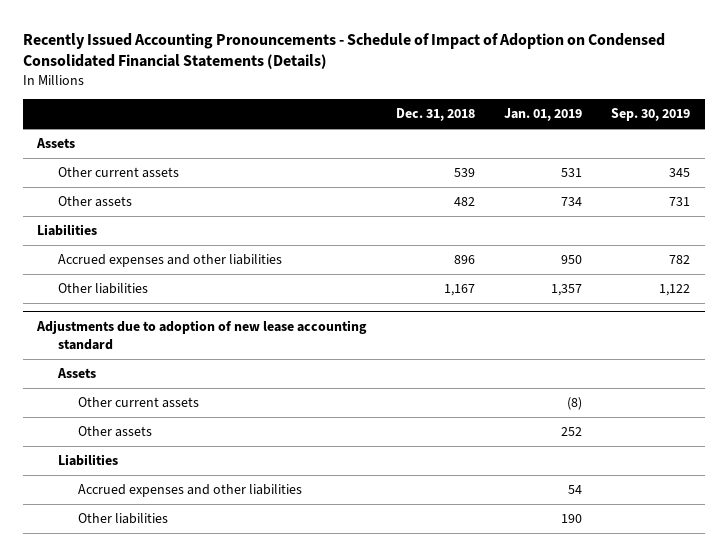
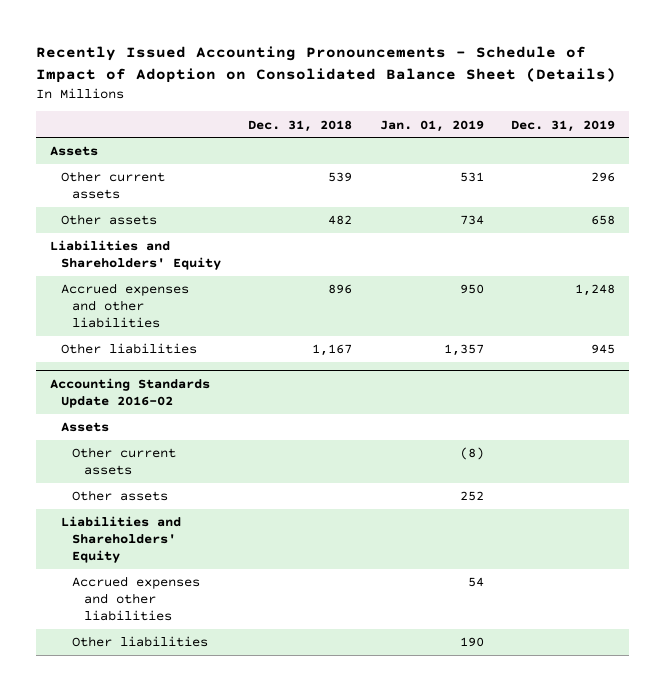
- Recently Issued Accounting Pronouncements - Schedule of Impact of Adoption on Condensed Consolidated Financial Statements (Details)
+ Recently Issued Accounting Pronouncements - Schedule of Impact of Adoption on Consolidated Balance Sheet (Details)
- | Dec. 31, 2018 | Jan. 01, 2019 | Sep. 30, 2019
+ | Dec. 31, 2018 | Jan. 01, 2019 | Dec. 31, 2019
- Liabilities
+ Liabilities and Shareholders' Equity
- Adjustments due to adoption of new lease accounting standard
+ Accounting Standards Update 2016-02
- Liabilities
+ Liabilities and Shareholders' Equity

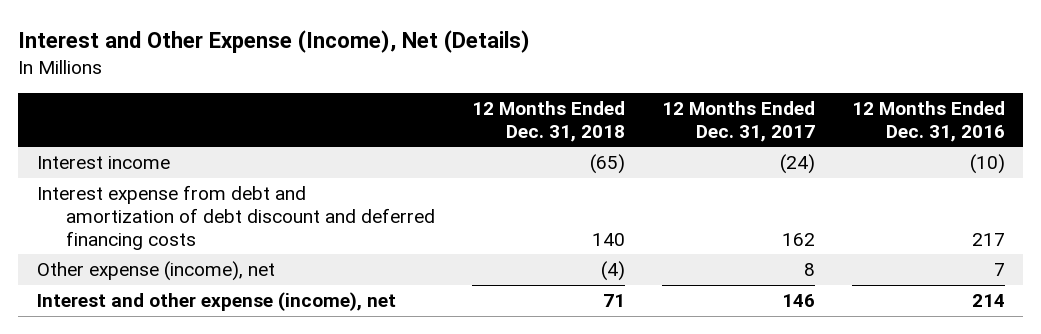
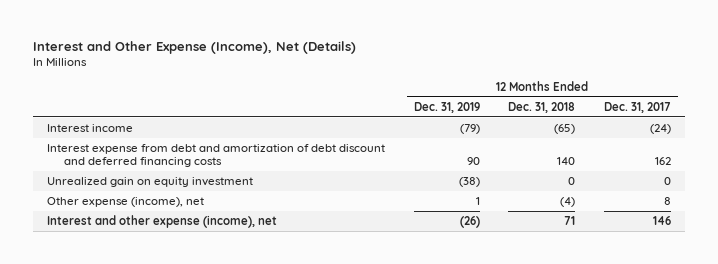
- | 12 Months Ended Dec. 31, 2018 | 12 Months Ended Dec. 31, 2017 | 12 Months Ended Dec. 31, 2016
+ | 12 Months Ended Dec. 31, 2019 | 12 Months Ended Dec. 31, 2018 | 12 Months Ended Dec. 31, 2017
+ Unrealized gain on equity investment | (38) | 0 | 0

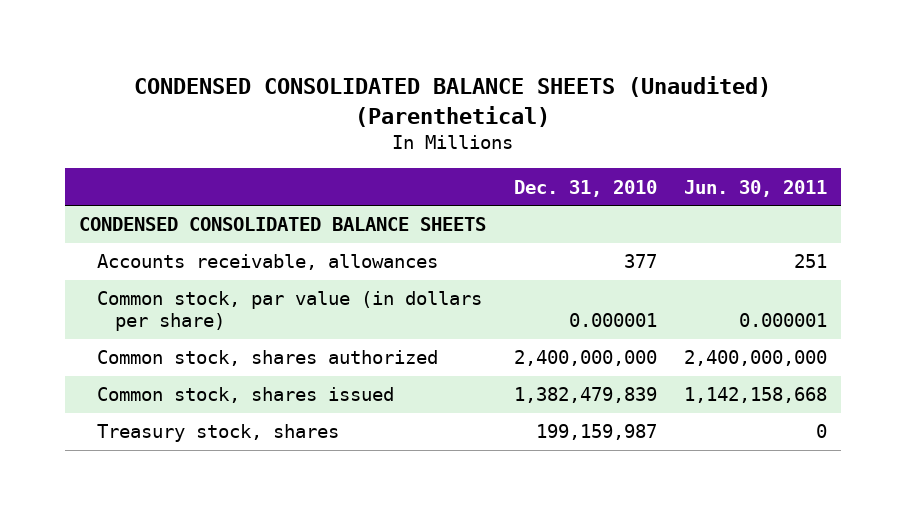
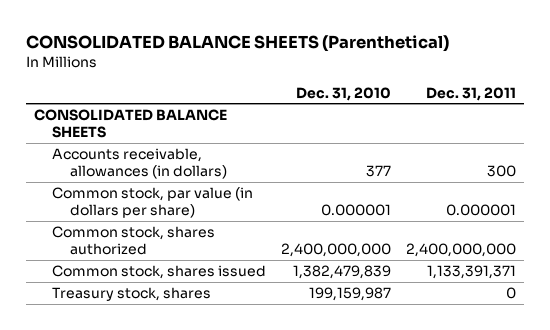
- CONDENSED CONSOLIDATED BALANCE SHEETS (Unaudited) (Parenthetical)
+ CONSOLIDATED BALANCE SHEETS (Parenthetical)
- | Dec. 31, 2010 | Jun. 30, 2011
+ | Dec. 31, 2010 | Dec. 31, 2011
- CONDENSED CONSOLIDATED BALANCE SHEETS
- Accounts receivable, allowances | 377 | 251
+ CONSOLIDATED BALANCE SHEETS
+ Accounts receivable, allowances (in dollars) | 377 | 300

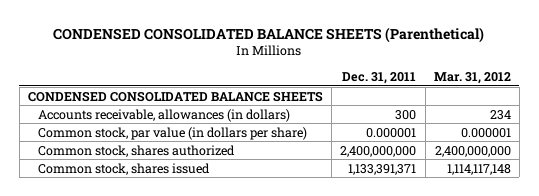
- CONSOLIDATED BALANCE SHEETS (Parenthetical)
+ CONDENSED CONSOLIDATED BALANCE SHEETS (Parenthetical)
- | Dec. 31, 2010 | Dec. 31, 2011
+ | Dec. 31, 2011 | Mar. 31, 2012
- CONSOLIDATED BALANCE SHEETS
+ CONDENSED CONSOLIDATED BALANCE SHEETS
- Treasury stock, shares | 199,159,987 | 0

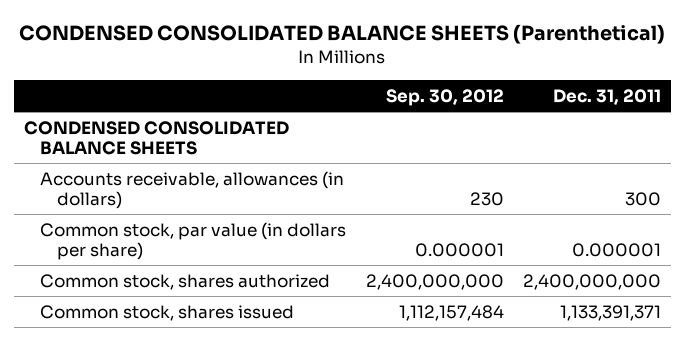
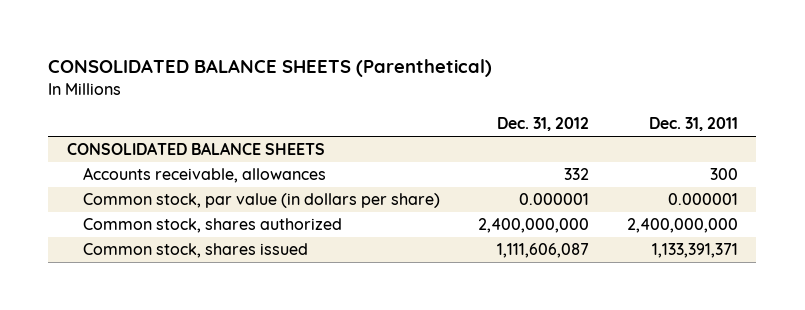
- CONDENSED CONSOLIDATED BALANCE SHEETS (Parenthetical)
+ CONSOLIDATED BALANCE SHEETS (Parenthetical)
- | Sep. 30, 2012 | Dec. 31, 2011
+ | Dec. 31, 2012 | Dec. 31, 2011
- CONDENSED CONSOLIDATED BALANCE SHEETS
- Accounts receivable, allowances (in dollars) | 230 | 300
+ CONSOLIDATED BALANCE SHEETS
+ Accounts receivable, allowances | 332 | 300

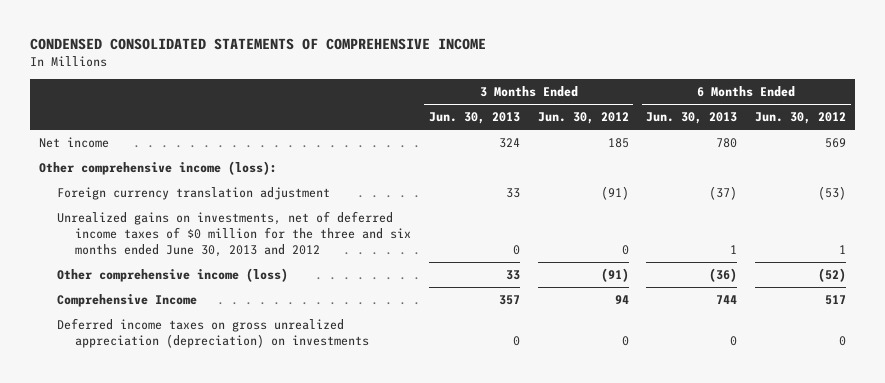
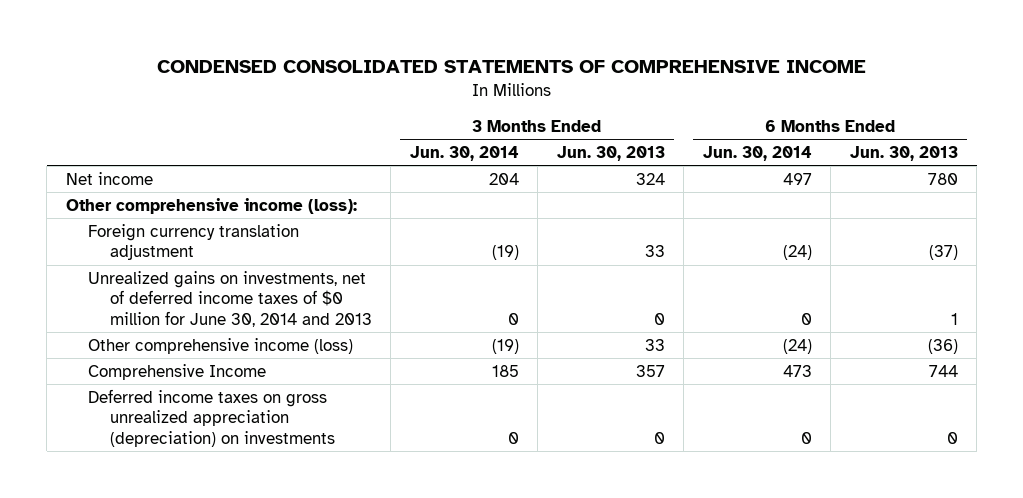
- | 3 Months Ended Jun. 30, 2013 | 3 Months Ended Jun. 30, 2012 | 6 Months Ended Jun. 30, 2013 | 6 Months Ended Jun. 30, 2012
+ | 3 Months Ended Jun. 30, 2014 | 3 Months Ended Jun. 30, 2013 | 6 Months Ended Jun. 30, 2014 | 6 Months Ended Jun. 30, 2013
- Unrealized gains on investments, net of deferred income taxes of $0 million for the three and six months ended June 30, 2013 and 2012 | 0 | 0 | 1 | 1
+ Unrealized gains on investments, net of deferred income taxes of $0 million for June 30, 2014 and 2013 | 0 | 0 | 0 | 1

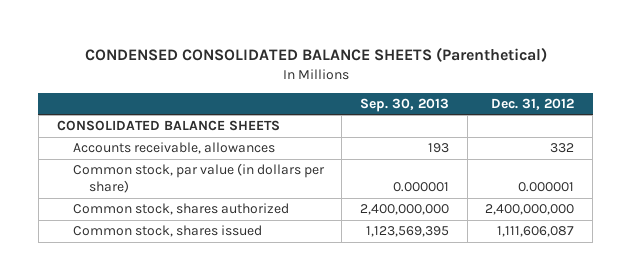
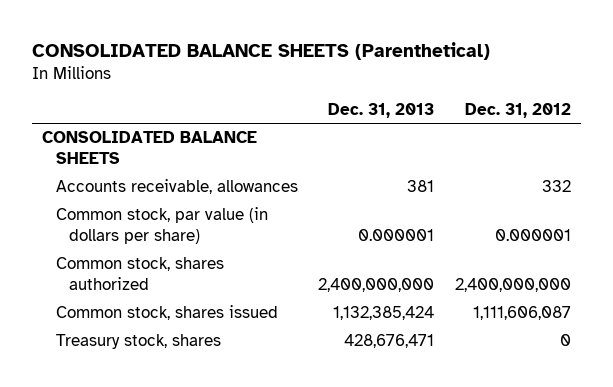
- CONDENSED CONSOLIDATED BALANCE SHEETS (Parenthetical)
+ CONSOLIDATED BALANCE SHEETS (Parenthetical)
- | Sep. 30, 2013 | Dec. 31, 2012
+ | Dec. 31, 2013 | Dec. 31, 2012
+ Treasury stock, shares | 428,676,471 | 0

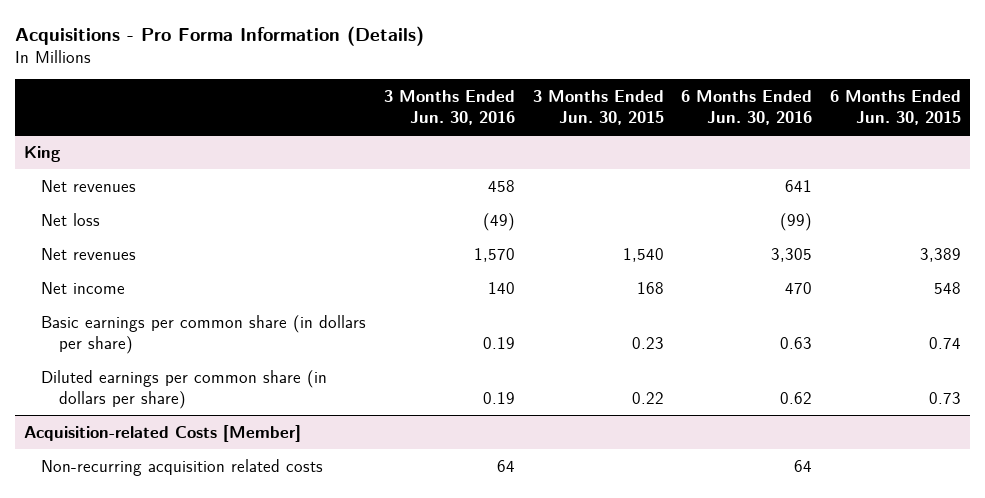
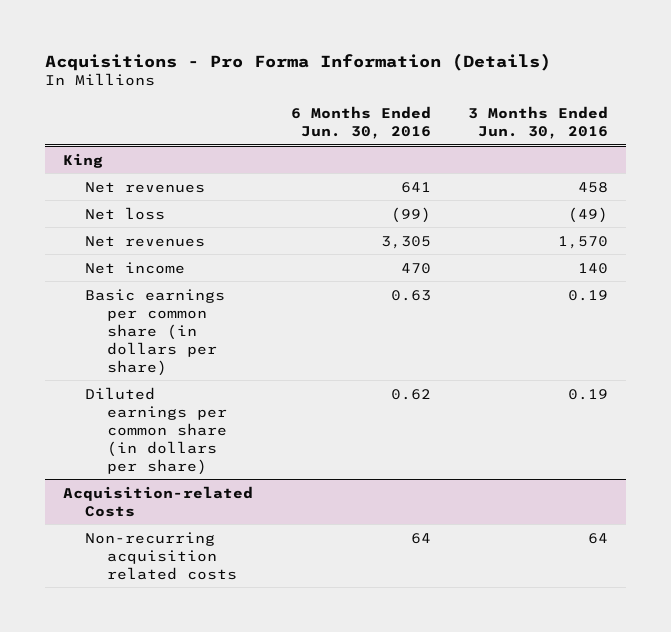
- | 3 Months Ended Jun. 30, 2016 | 3 Months Ended Jun. 30, 2015 | 6 Months Ended Jun. 30, 2016 | 6 Months Ended Jun. 30, 2015
+ | 6 Months Ended Jun. 30, 2016 | 3 Months Ended Jun. 30, 2016
- Acquisition-related Costs [Member]
+ Acquisition-related Costs

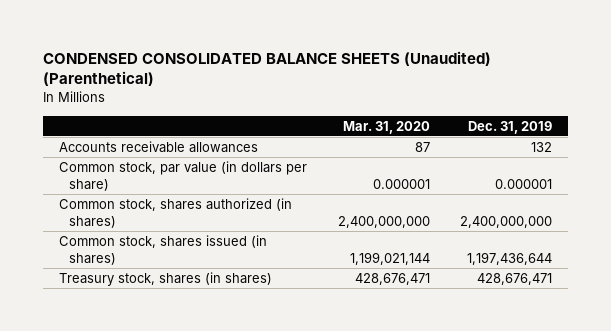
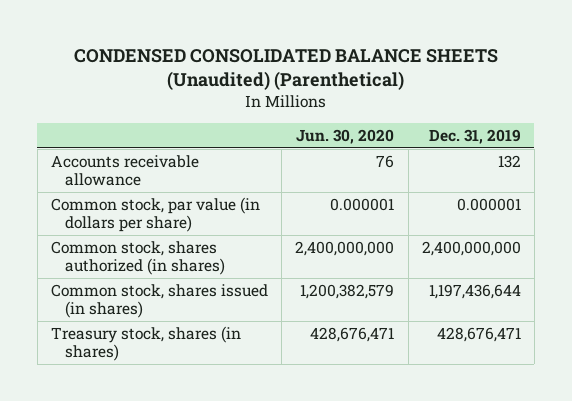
- | Mar. 31, 2020 | Dec. 31, 2019
+ | Jun. 30, 2020 | Dec. 31, 2019
- Accounts receivable allowances | 87 | 132
+ Accounts receivable allowance | 76 | 132

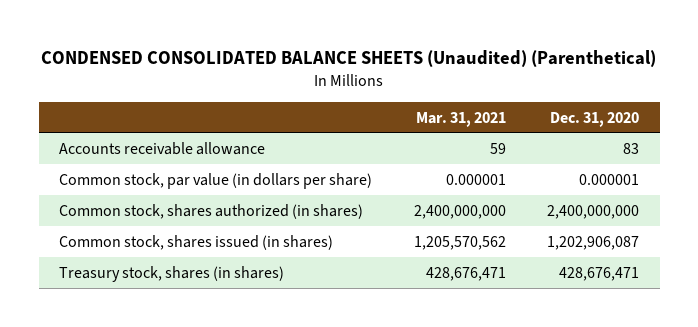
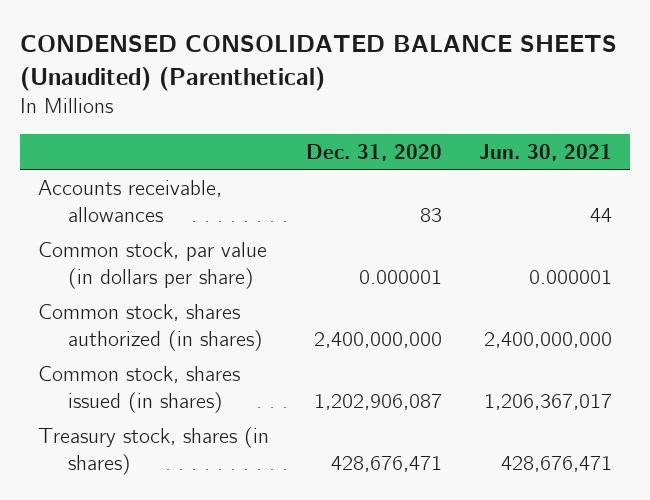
- | Mar. 31, 2021 | Dec. 31, 2020
+ | Dec. 31, 2020 | Jun. 30, 2021
- Accounts receivable allowance | 59 | 83
+ Accounts receivable, allowances | 83 | 44

